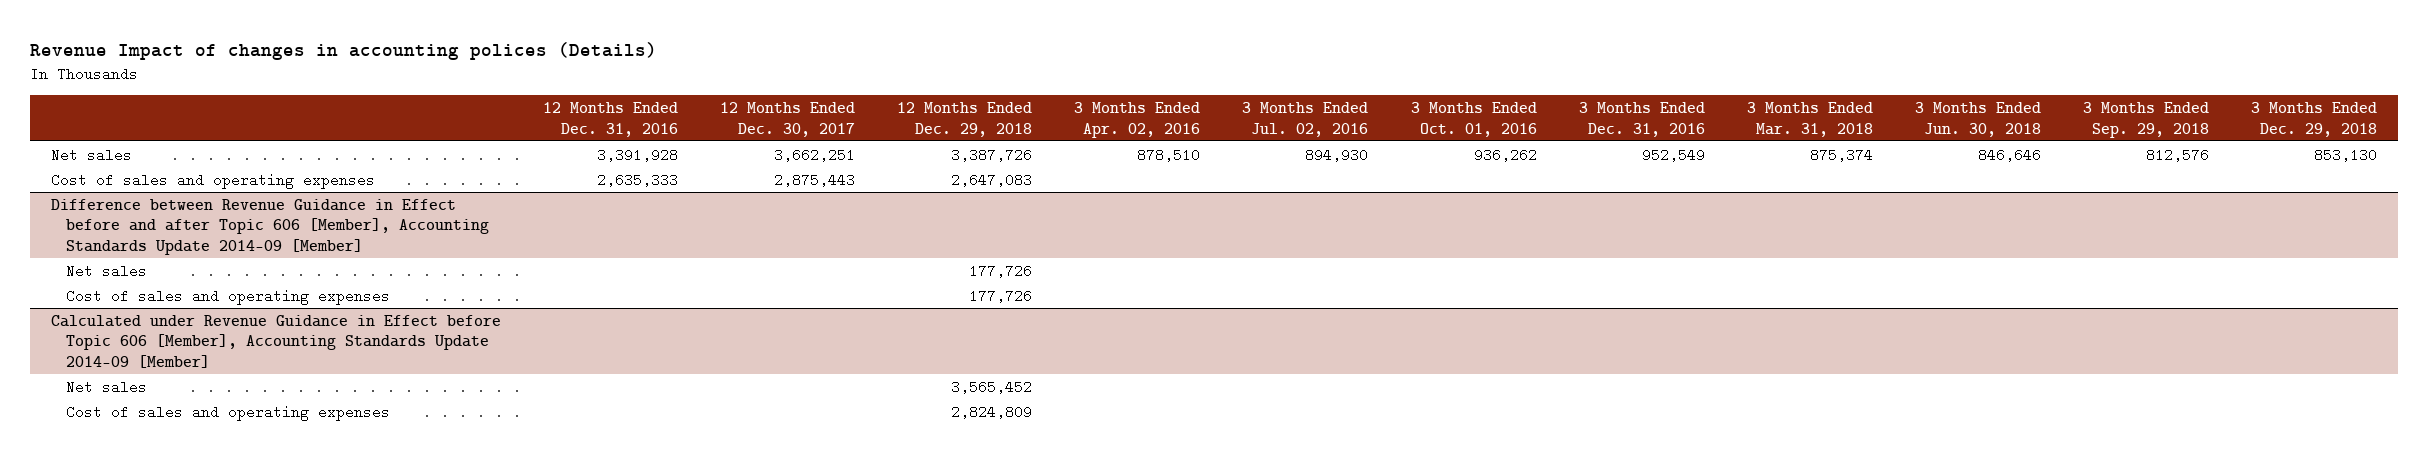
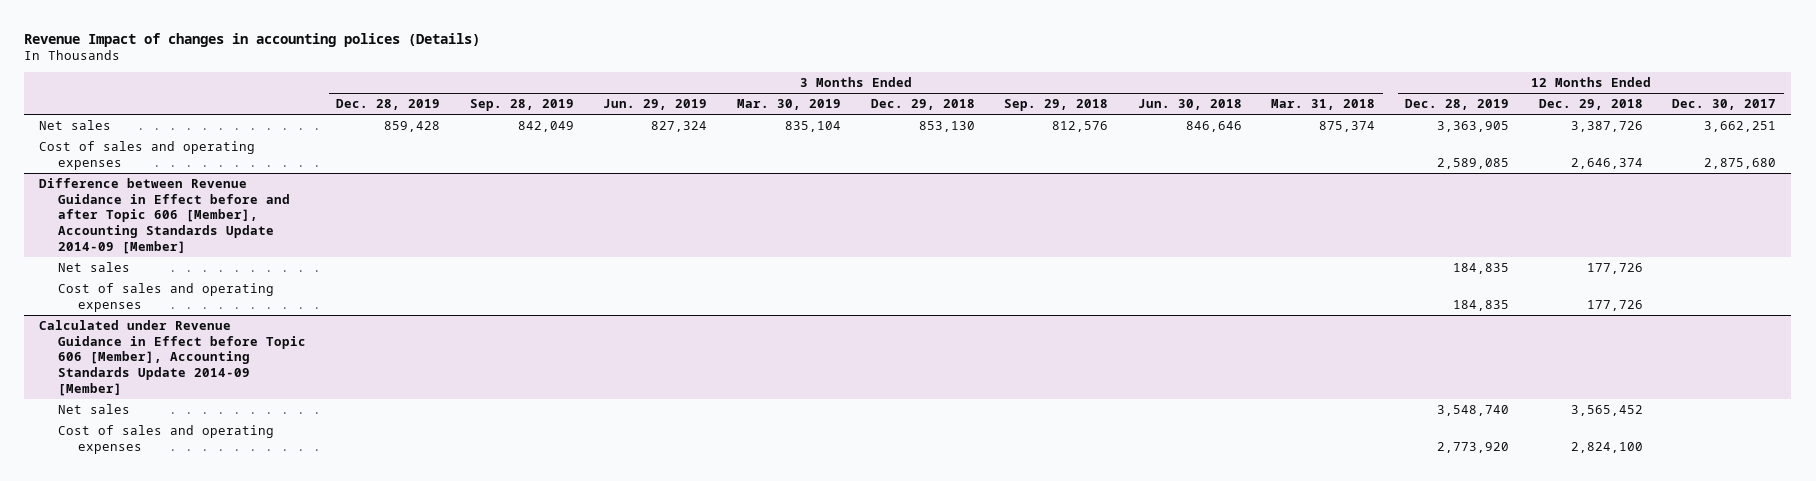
- | 12 Months Ended Dec. 31, 2016 | 12 Months Ended Dec. 30, 2017 | 12 Months Ended Dec. 29, 2018 | 3 Months Ended Apr. 02, 2016 | 3 Months Ended Jul. 02, 2016 | 3 Months Ended Oct. 01, 2016 | 3 Months Ended Dec. 31, 2016 | 3 Months Ended Mar. 31, 2018 | 3 Months Ended Jun. 30, 2018 | 3 Months Ended Sep. 29, 2018 | 3 Months Ended Dec. 29, 2018
+ | 3 Months Ended Dec. 28, 2019 | 3 Months Ended Sep. 28, 2019 | 3 Months Ended Jun. 29, 2019 | 3 Months Ended Mar. 30, 2019 | 3 Months Ended Dec. 29, 2018 | 3 Months Ended Sep. 29, 2018 | 3 Months Ended Jun. 30, 2018 | 3 Months Ended Mar. 31, 2018 | 12 Months Ended Dec. 28, 2019 | 12 Months Ended Dec. 29, 2018 | 12 Months Ended Dec. 30, 2017
- Cost of sales and operating expenses | 2,635,333 | 2,875,443 | 2,647,083 | | | | | | | |
+ Cost of sales and operating expenses | | | | | | | | | 2,589,085 | 2,646,374 | 2,875,680
@ Calculated under Revenue Guidance in Effect before Topic 606 [Member], Accounting Standards Update 2014-09 [Member]
- Cost of sales and operating expenses | | | 2,824,809 | | | | | | | |
+ Cost of sales and operating expenses | | | | | | | | | 2,773,920 | 2,824,100 |

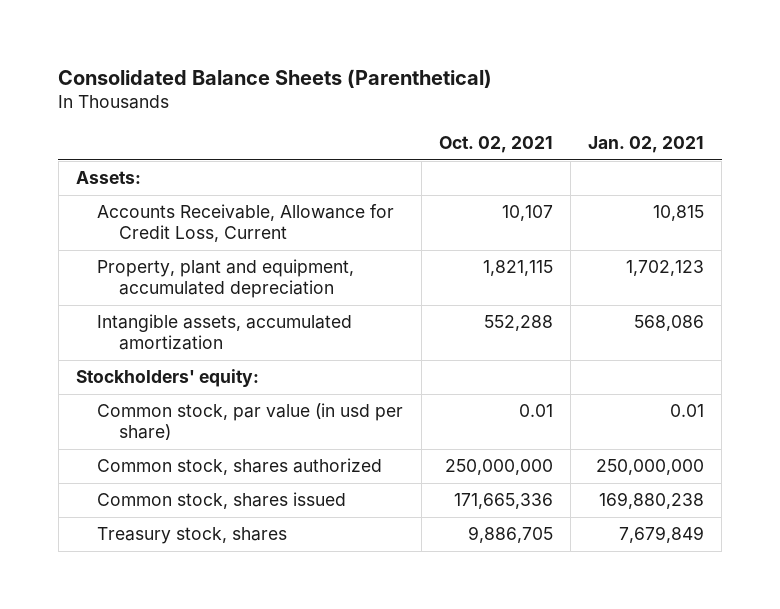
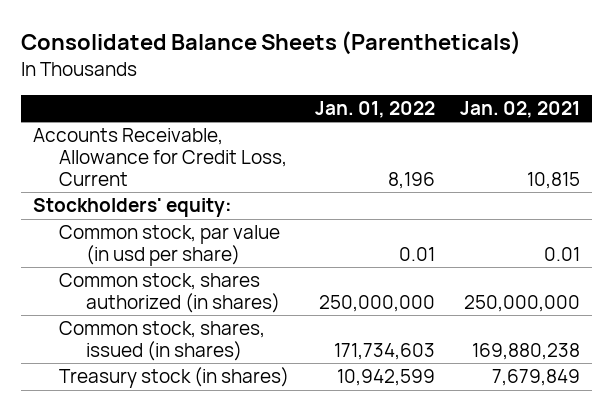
- Consolidated Balance Sheets (Parenthetical)
+ Consolidated Balance Sheets (Parentheticals)
- | Oct. 02, 2021 | Jan. 02, 2021
+ | Jan. 01, 2022 | Jan. 02, 2021
- Assets:
- Property, plant and equipment, accumulated depreciation | 1,821,115 | 1,702,123
- Intangible assets, accumulated amortization | 552,288 | 568,086
- Common stock, shares authorized | 250,000,000 | 250,000,000
- Common stock, shares issued | 171,665,336 | 169,880,238
- Treasury stock, shares | 9,886,705 | 7,679,849
+ Common stock, shares authorized (in shares) | 250,000,000 | 250,000,000
+ Common stock, shares, issued (in shares) | 171,734,603 | 169,880,238
+ Treasury stock (in shares) | 10,942,599 | 7,679,849

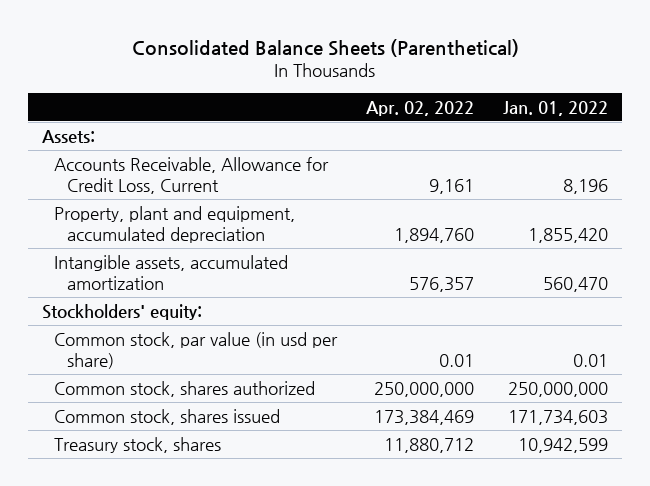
- Consolidated Balance Sheets (Parentheticals)
+ Consolidated Balance Sheets (Parenthetical)
- | Jan. 01, 2022 | Jan. 02, 2021
+ | Apr. 02, 2022 | Jan. 01, 2022
+ Assets:
+ Property, plant and equipment, accumulated depreciation | 1,894,760 | 1,855,420
+ Intangible assets, accumulated amortization | 576,357 | 560,470
- Common stock, shares authorized (in shares) | 250,000,000 | 250,000,000
- Common stock, shares, issued (in shares) | 171,734,603 | 169,880,238
- Treasury stock (in shares) | 10,942,599 | 7,679,849
+ Common stock, shares authorized | 250,000,000 | 250,000,000
+ Common stock, shares issued | 173,384,469 | 171,734,603
+ Treasury stock, shares | 11,880,712 | 10,942,599

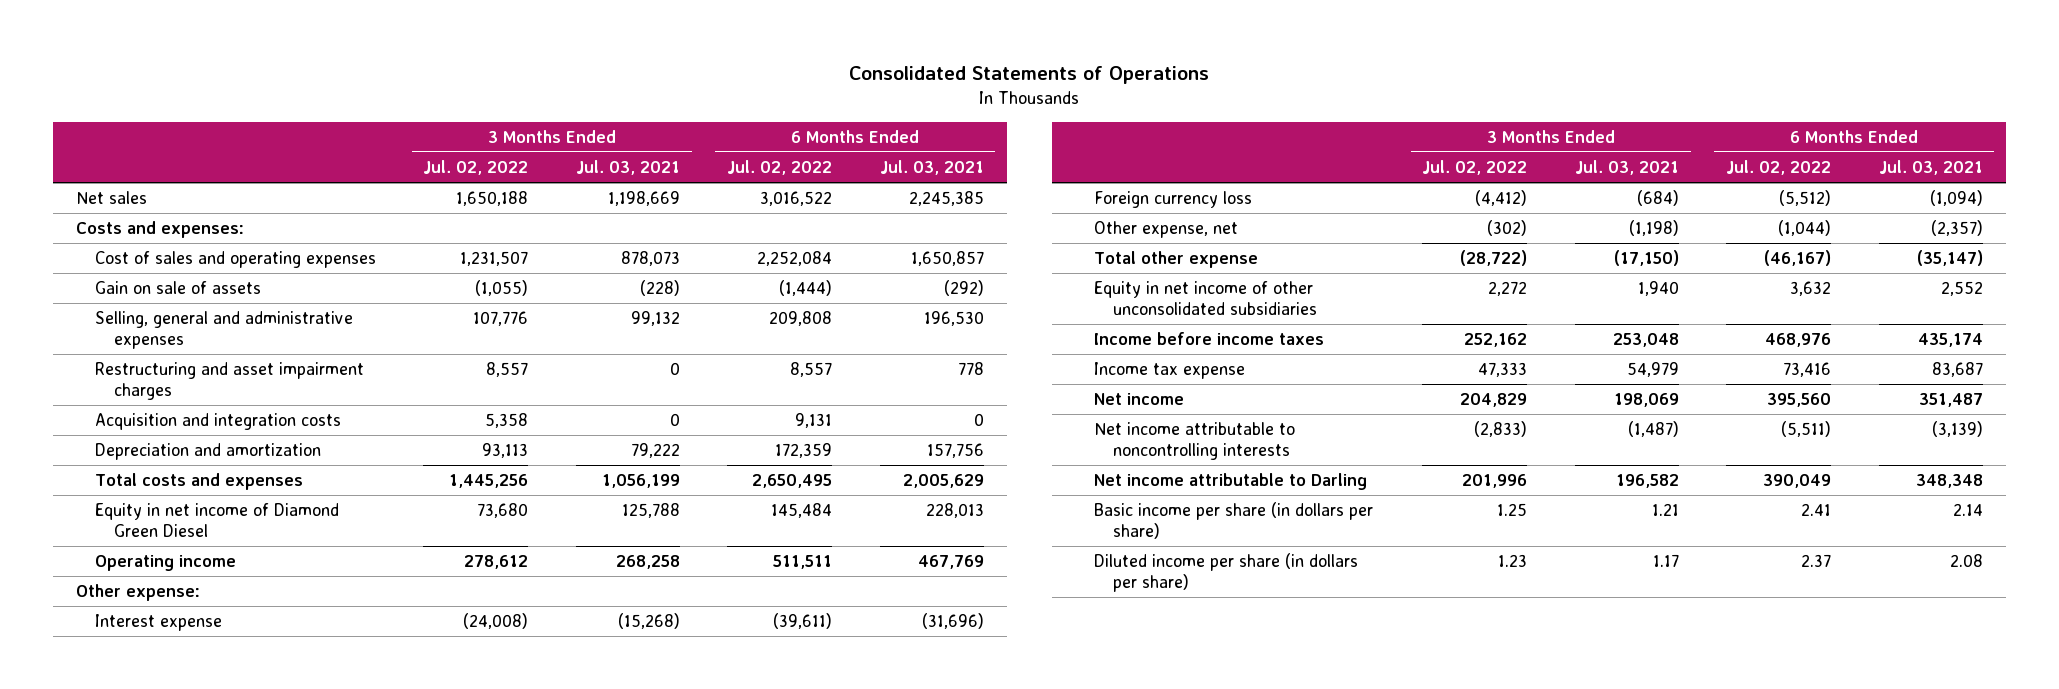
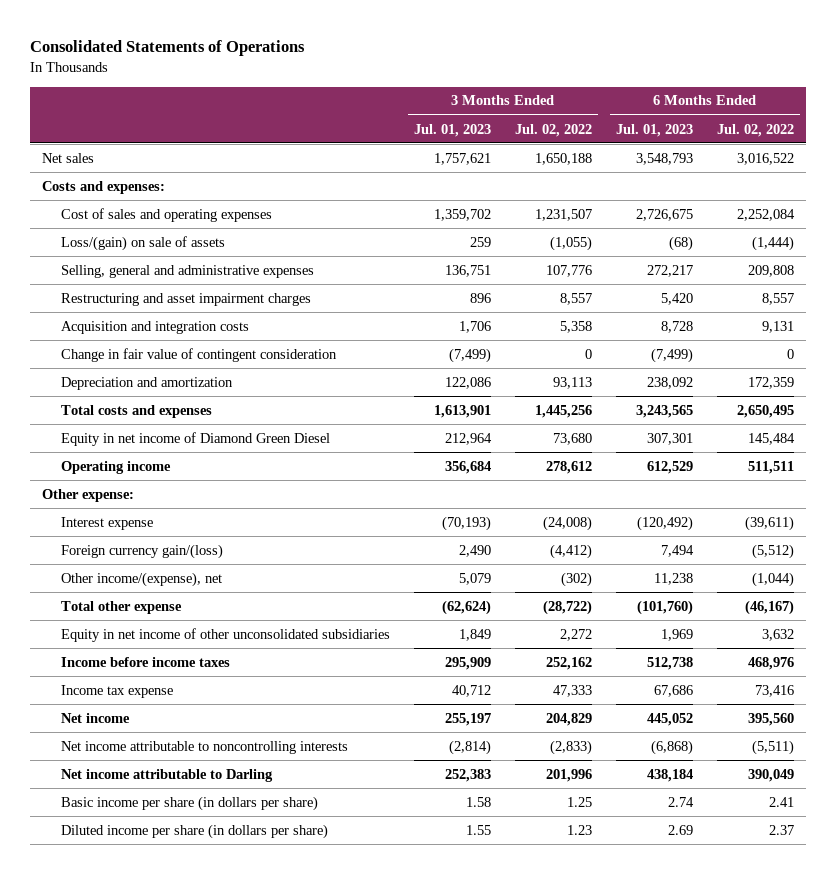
- | 3 Months Ended Jul. 02, 2022 | 3 Months Ended Jul. 03, 2021 | 6 Months Ended Jul. 02, 2022 | 6 Months Ended Jul. 03, 2021
+ | 3 Months Ended Jul. 01, 2023 | 3 Months Ended Jul. 02, 2022 | 6 Months Ended Jul. 01, 2023 | 6 Months Ended Jul. 02, 2022
- Gain on sale of assets | (1,055) | (228) | (1,444) | (292)
+ Loss/(gain) on sale of assets | 259 | (1,055) | (68) | (1,444)
+ Change in fair value of contingent consideration | (7,499) | 0 | (7,499) | 0
- Foreign currency loss | (4,412) | (684) | (5,512) | (1,094)
- Other expense, net | (302) | (1,198) | (1,044) | (2,357)
+ Foreign currency gain/(loss) | 2,490 | (4,412) | 7,494 | (5,512)
+ Other income/(expense), net | 5,079 | (302) | 11,238 | (1,044)

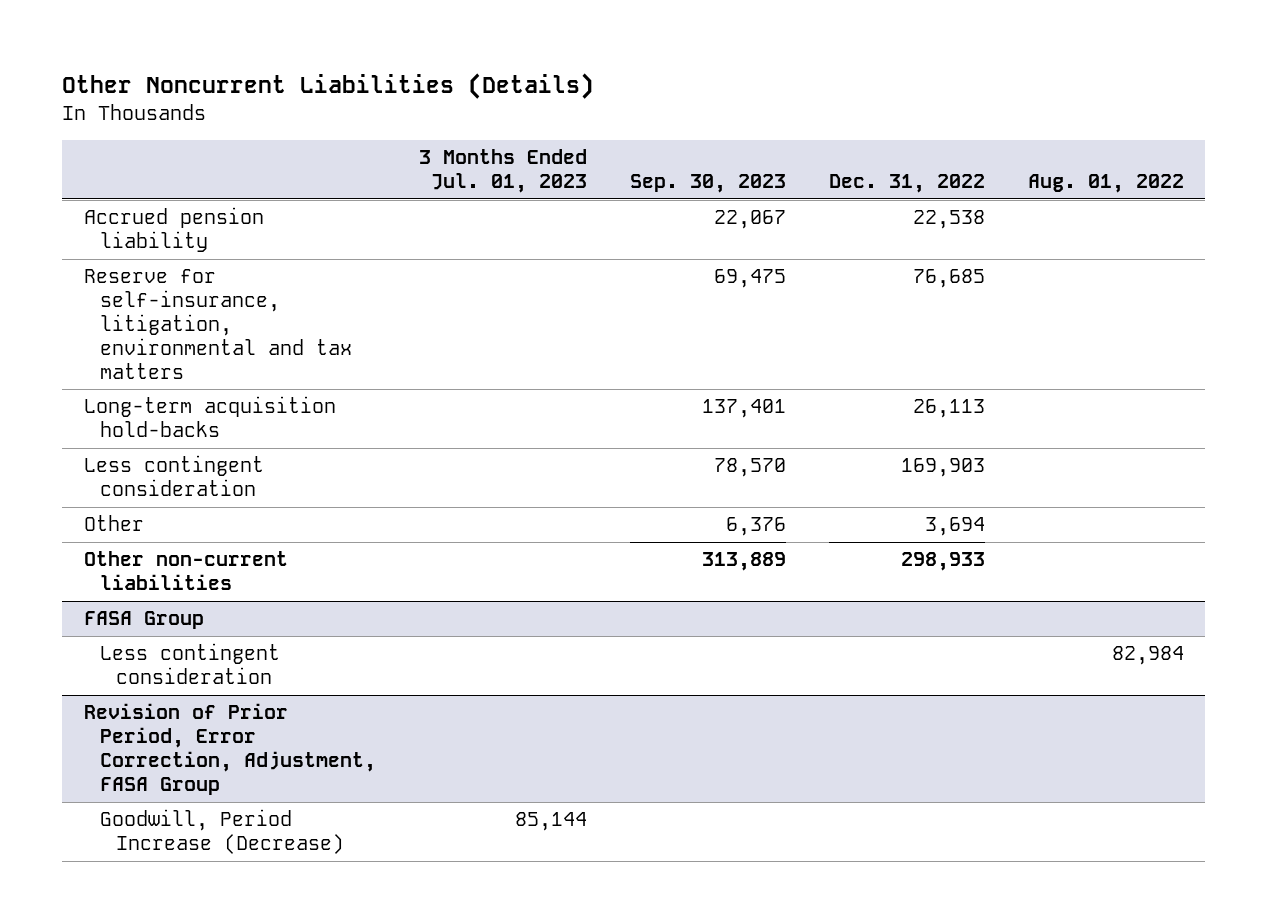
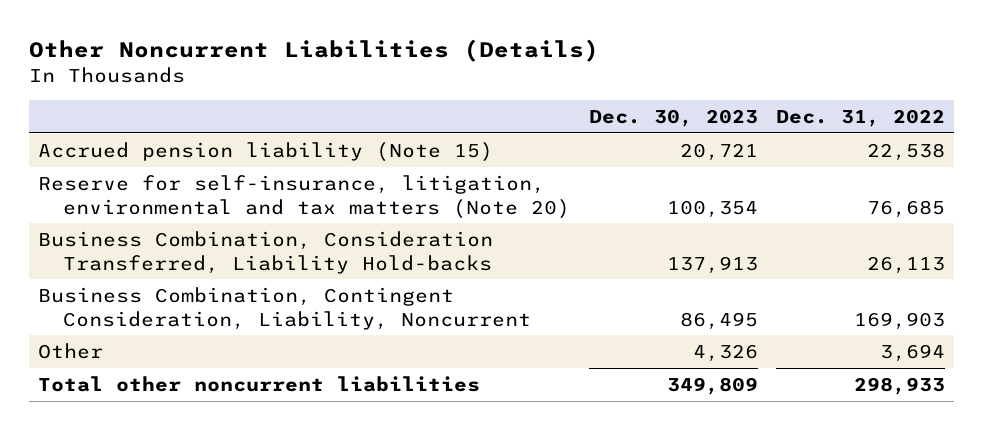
- | 3 Months Ended Jul. 01, 2023 | Sep. 30, 2023 | Dec. 31, 2022 | Aug. 01, 2022
+ | Dec. 30, 2023 | Dec. 31, 2022
- Accrued pension liability | | 22,067 | 22,538 |
- Reserve for self-insurance, litigation, environmental and tax matters | | 69,475 | 76,685 |
- Long-term acquisition hold-backs | | 137,401 | 26,113 |
- Less contingent consideration | | 78,570 | 169,903 |
+ Accrued pension liability (Note 15) | 20,721 | 22,538
+ Reserve for self-insurance, litigation, environmental and tax matters (Note 20) | 100,354 | 76,685
+ Business Combination, Consideration Transferred, Liability Hold-backs | 137,913 | 26,113
+ Business Combination, Contingent Consideration, Liability, Noncurrent | 86,495 | 169,903
- Other non-current liabilities | | 313,889 | 298,933 |
- FASA Group
- Less contingent consideration | | | | 82,984
- Revision of Prior Period, Error Correction, Adjustment, FASA Group
- Goodwill, Period Increase (Decrease) | 85,144 | | |
+ Total other noncurrent liabilities | 349,809 | 298,933

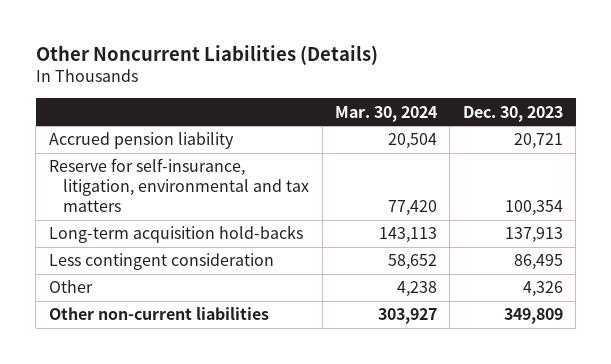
- | Dec. 30, 2023 | Dec. 31, 2022
+ | Mar. 30, 2024 | Dec. 30, 2023
- Accrued pension liability (Note 15) | 20,721 | 22,538
- Reserve for self-insurance, litigation, environmental and tax matters (Note 20) | 100,354 | 76,685
- Business Combination, Consideration Transferred, Liability Hold-backs | 137,913 | 26,113
- Business Combination, Contingent Consideration, Liability, Noncurrent | 86,495 | 169,903
+ Accrued pension liability | 20,504 | 20,721
+ Reserve for self-insurance, litigation, environmental and tax matters | 77,420 | 100,354
+ Long-term acquisition hold-backs | 143,113 | 137,913
+ Less contingent consideration | 58,652 | 86,495
- Total other noncurrent liabilities | 349,809 | 298,933
+ Other non-current liabilities | 303,927 | 349,809

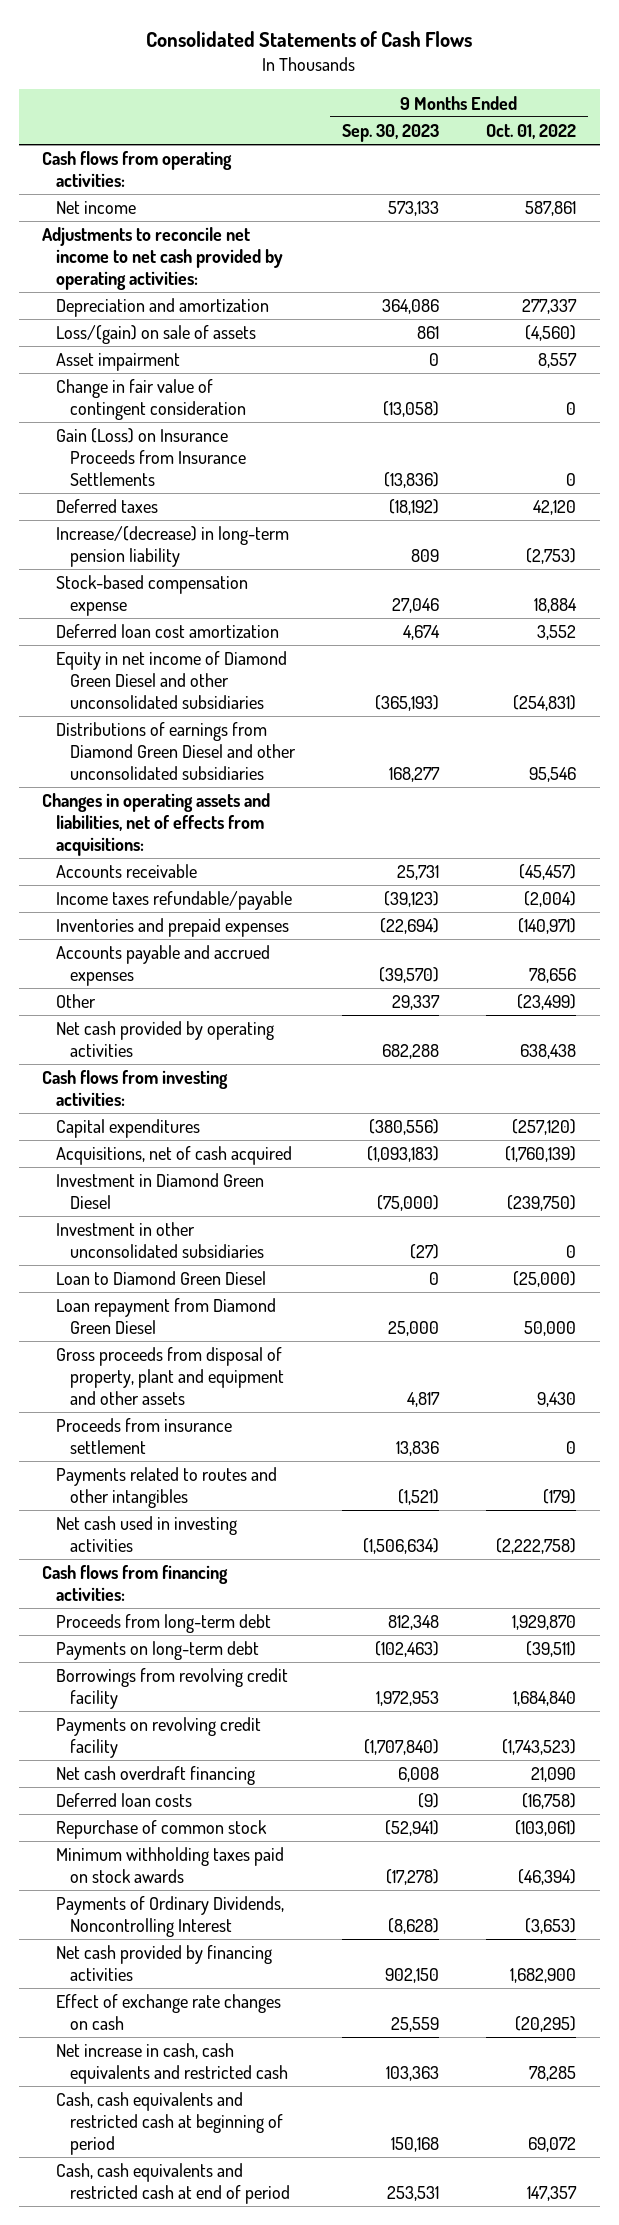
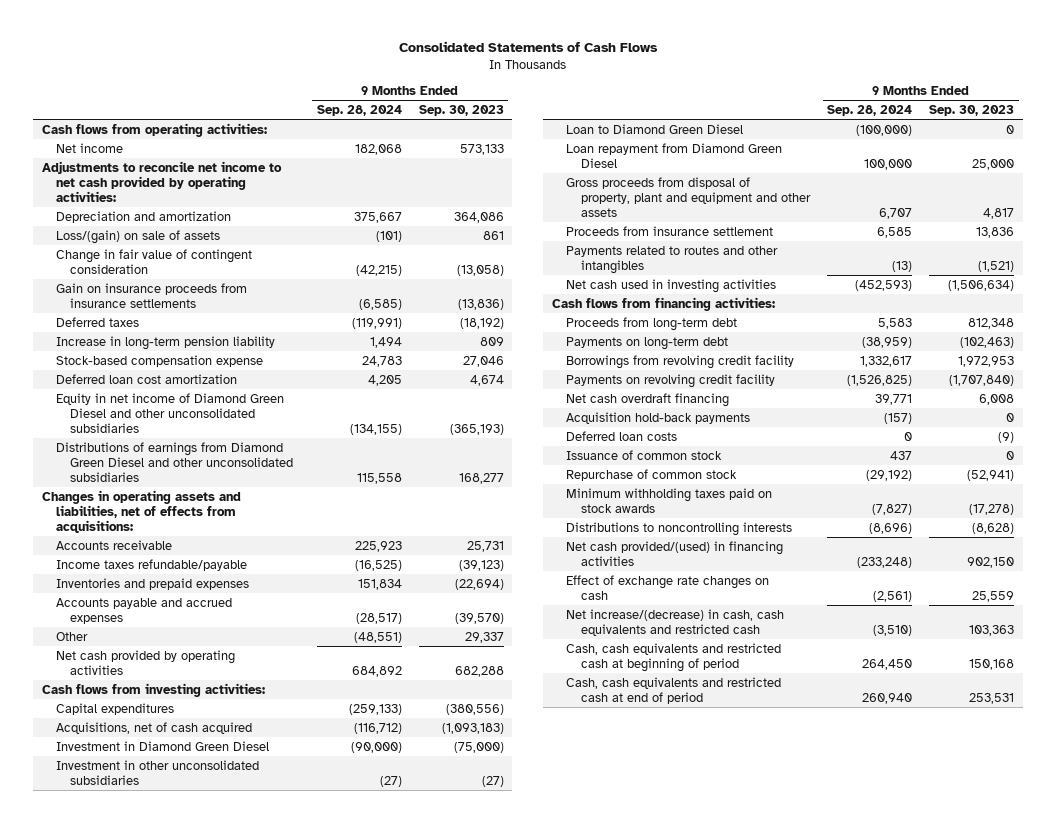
- | 9 Months Ended Sep. 30, 2023 | 9 Months Ended Oct. 01, 2022
+ | 9 Months Ended Sep. 28, 2024 | 9 Months Ended Sep. 30, 2023
- Asset impairment | 0 | 8,557
- Gain (Loss) on Insurance Proceeds from Insurance Settlements | (13,836) | 0
+ Gain on insurance proceeds from insurance settlements | (6,585) | (13,836)
- Increase/(decrease) in long-term pension liability | 809 | (2,753)
+ Increase in long-term pension liability | 1,494 | 809
+ Acquisition hold-back payments | (157) | 0
+ Issuance of common stock | 437 | 0
- Payments of Ordinary Dividends, Noncontrolling Interest | (8,628) | (3,653)
- Net cash provided by financing activities | 902,150 | 1,682,900
+ Distributions to noncontrolling interests | (8,696) | (8,628)
+ Net cash provided/(used) in financing activities | (233,248) | 902,150
- Net increase in cash, cash equivalents and restricted cash | 103,363 | 78,285
+ Net increase/(decrease) in cash, cash equivalents and restricted cash | (3,510) | 103,363

